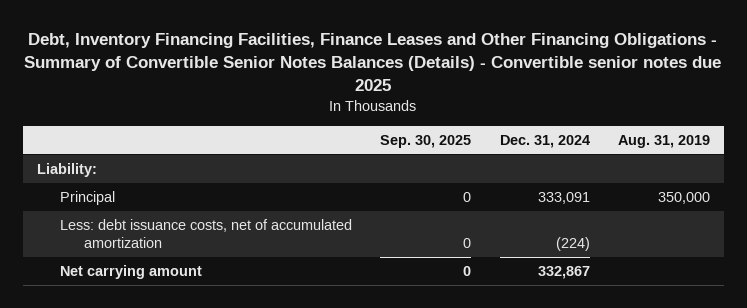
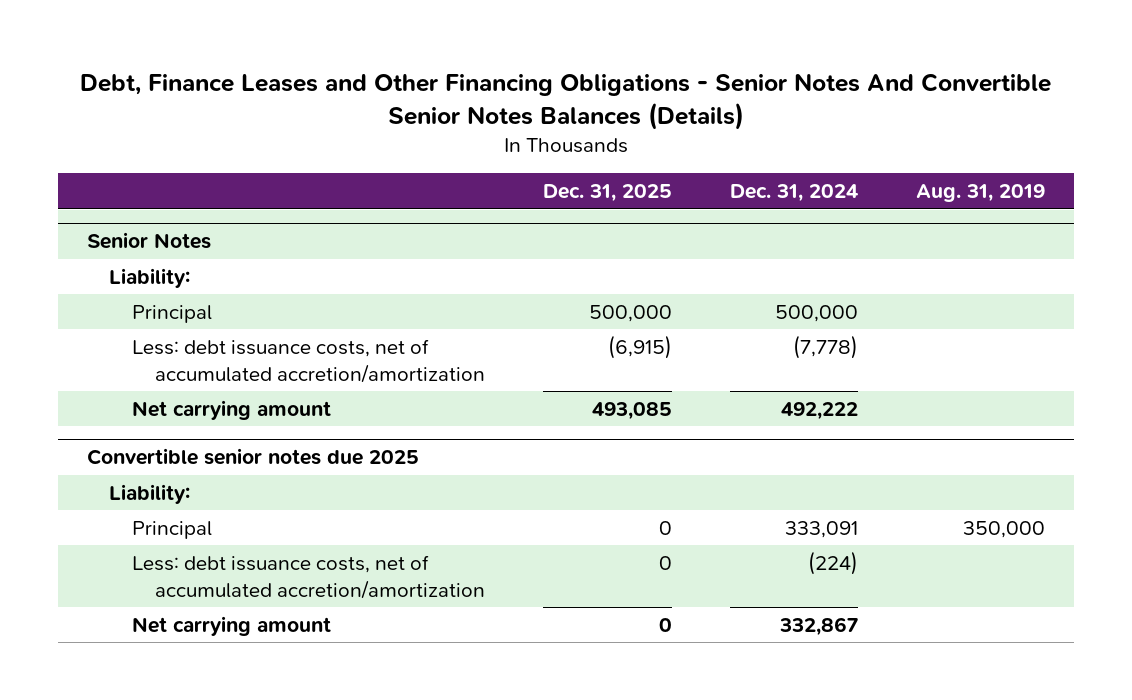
- Debt, Inventory Financing Facilities, Finance Leases and Other Financing Obligations - Summary of Convertible Senior Notes Balances (Details) - Convertible senior notes due 2025
+ Debt, Finance Leases and Other Financing Obligations - Senior Notes And Convertible Senior Notes Balances (Details)
- | Sep. 30, 2025 | Dec. 31, 2024 | Aug. 31, 2019
+ | Dec. 31, 2025 | Dec. 31, 2024 | Aug. 31, 2019
+ Senior Notes
+ Principal | 500,000 | 500,000 |
+ Less: debt issuance costs, net of accumulated accretion/amortization | (6,915) | (7,778) |
+ Net carrying amount | 493,085 | 492,222 |
+ Convertible senior notes due 2025
+ Liability:
- Less: debt issuance costs, net of accumulated amortization | 0 | (224) |
+ Less: debt issuance costs, net of accumulated accretion/amortization | 0 | (224) |

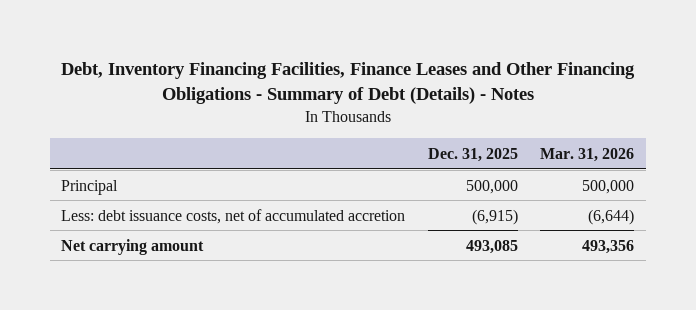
- Debt, Finance Leases and Other Financing Obligations - Senior Notes And Convertible Senior Notes Balances (Details)
+ Debt, Inventory Financing Facilities, Finance Leases and Other Financing Obligations - Summary of Debt (Details) - Notes
- | Dec. 31, 2025 | Dec. 31, 2024 | Aug. 31, 2019
+ | Dec. 31, 2025 | Mar. 31, 2026
- Senior Notes
- Liability:
- Less: debt issuance costs, net of accumulated accretion/amortization | (6,915) | (7,778) |
+ Less: debt issuance costs, net of accumulated accretion | (6,915) | (6,644)
- Convertible senior notes due 2025
- Liability:
- Principal | 0 | 333,091 | 350,000
- Less: debt issuance costs, net of accumulated accretion/amortization | 0 | (224) |
- Net carrying amount | 0 | 332,867 |

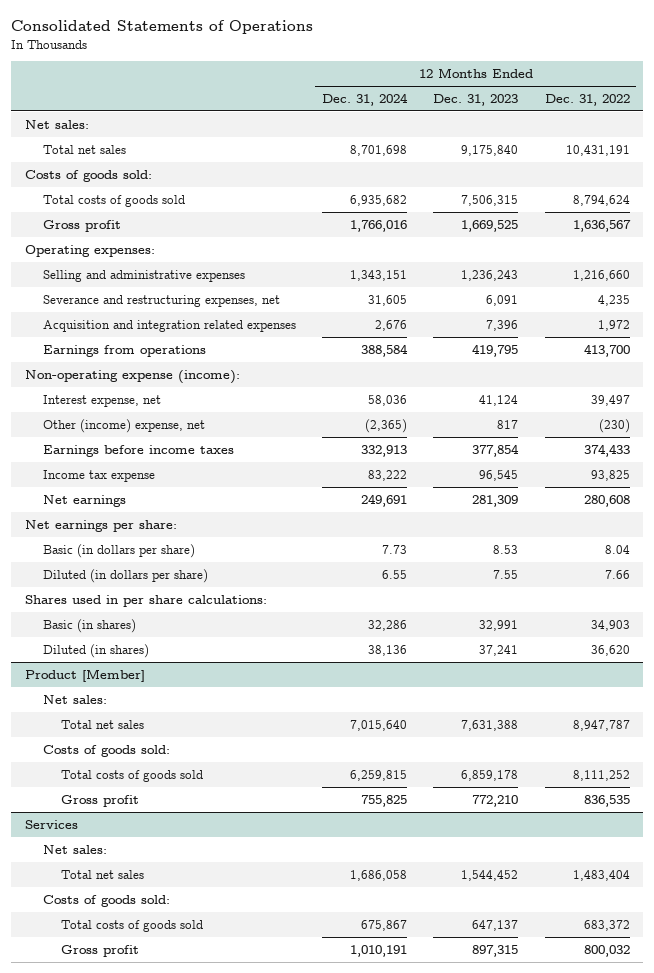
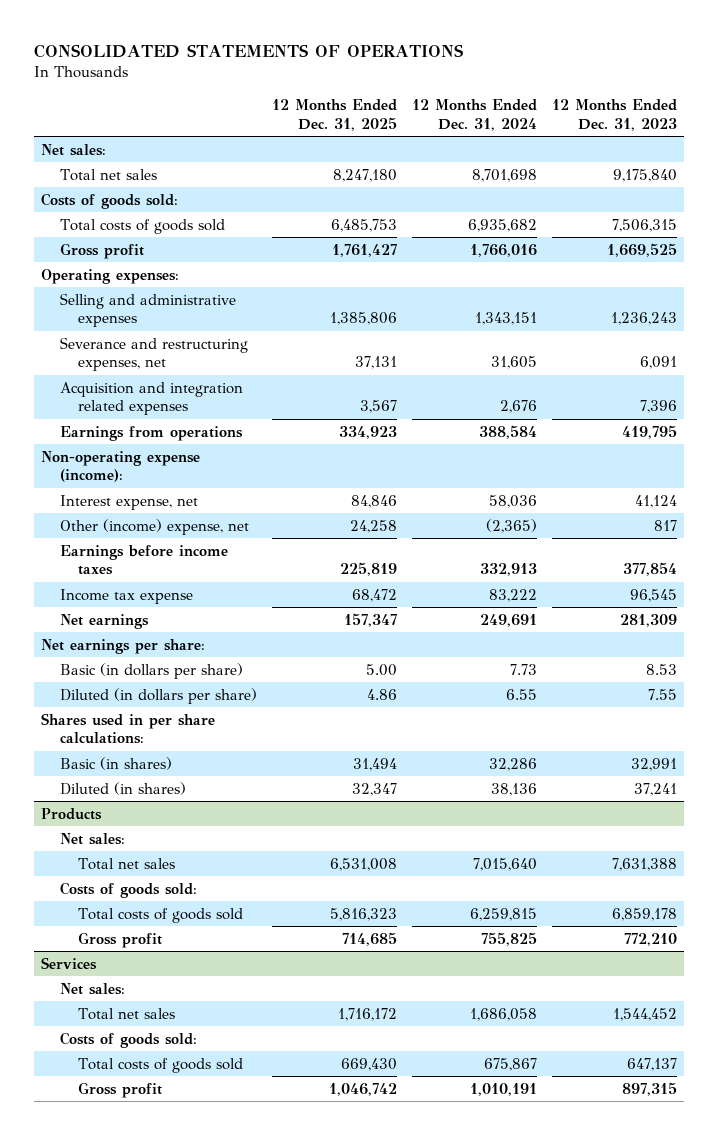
- Consolidated Statements of Operations
+ CONSOLIDATED STATEMENTS OF OPERATIONS
- | 12 Months Ended Dec. 31, 2024 | 12 Months Ended Dec. 31, 2023 | 12 Months Ended Dec. 31, 2022
+ | 12 Months Ended Dec. 31, 2025 | 12 Months Ended Dec. 31, 2024 | 12 Months Ended Dec. 31, 2023
- Product [Member]
+ Products

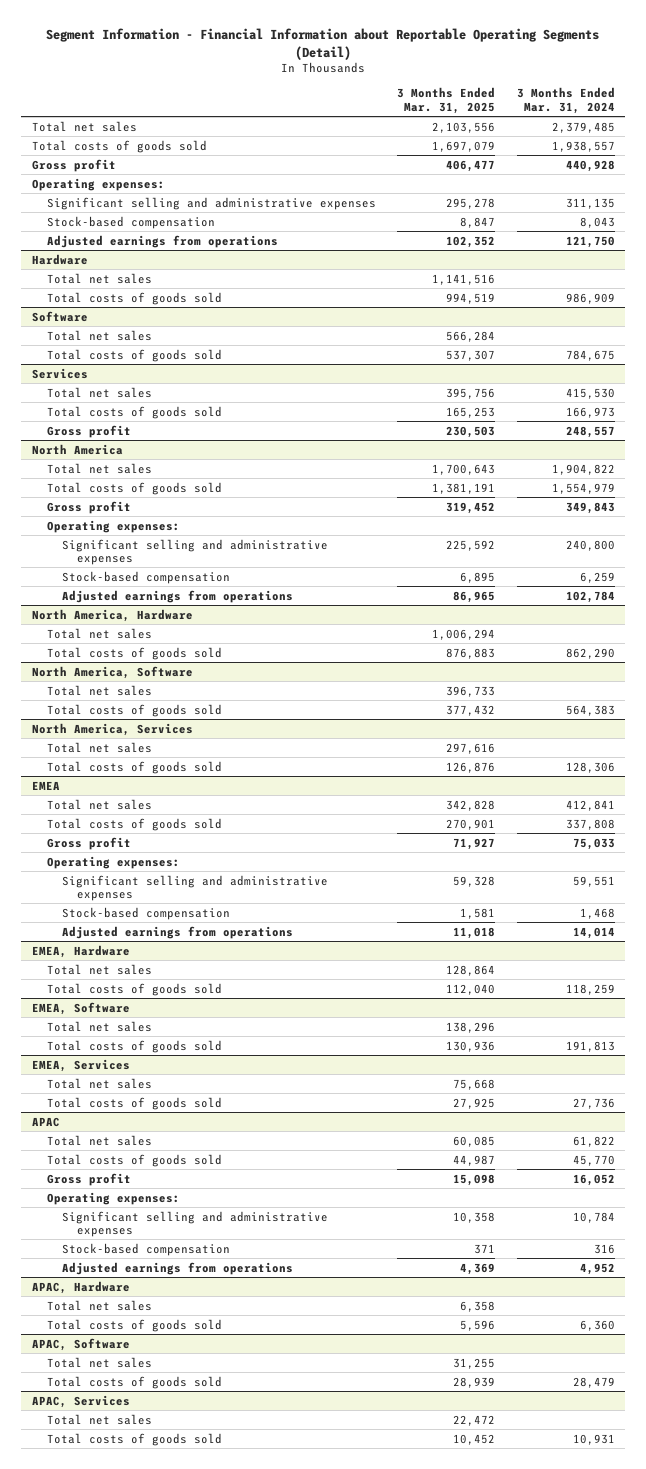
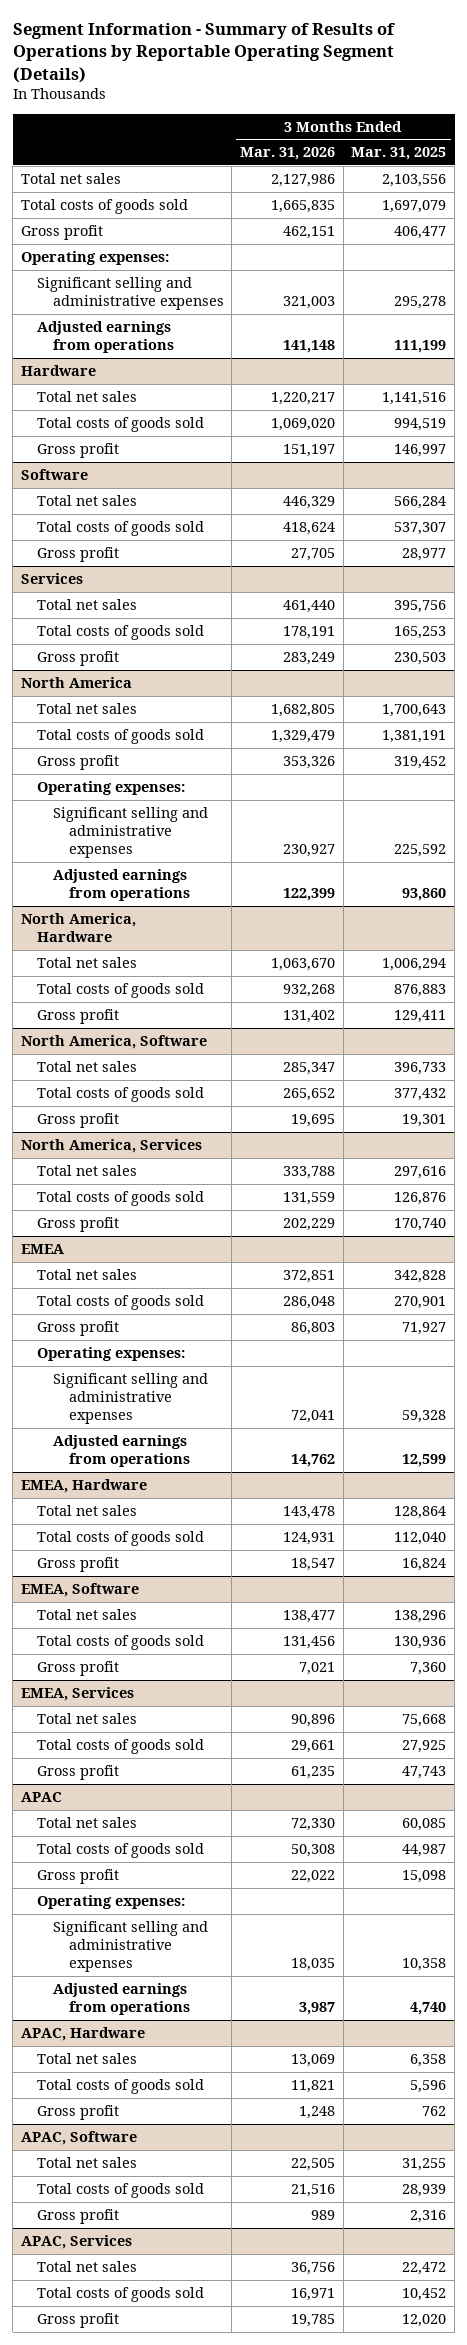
- Segment Information - Financial Information about Reportable Operating Segments (Detail)
+ Segment Information - Summary of Results of Operations by Reportable Operating Segment (Details)
- | 3 Months Ended Mar. 31, 2025 | 3 Months Ended Mar. 31, 2024
+ | 3 Months Ended Mar. 31, 2026 | 3 Months Ended Mar. 31, 2025
- Stock-based compensation | 8,847 | 8,043
- Adjusted earnings from operations | 102,352 | 121,750
+ Adjusted earnings from operations | 141,148 | 111,199
@ Hardware
+ Gross profit | 151,197 | 146,997
@ Software
+ Gross profit | 27,705 | 28,977
@ North America
- Stock-based compensation | 6,895 | 6,259
- Adjusted earnings from operations | 86,965 | 102,784
+ Adjusted earnings from operations | 122,399 | 93,860
@ North America, Hardware
+ Gross profit | 131,402 | 129,411
@ North America, Software
+ Gross profit | 19,695 | 19,301
@ North America, Services
+ Gross profit | 202,229 | 170,740
@ EMEA
- Stock-based compensation | 1,581 | 1,468
- Adjusted earnings from operations | 11,018 | 14,014
+ Adjusted earnings from operations | 14,762 | 12,599
@ EMEA, Hardware
+ Gross profit | 18,547 | 16,824
@ EMEA, Software
+ Gross profit | 7,021 | 7,360
@ EMEA, Services
+ Gross profit | 61,235 | 47,743
@ APAC
- Stock-based compensation | 371 | 316
- Adjusted earnings from operations | 4,369 | 4,952
+ Adjusted earnings from operations | 3,987 | 4,740
@ APAC, Hardware
+ Gross profit | 1,248 | 762
@ APAC, Software
+ Gross profit | 989 | 2,316
@ APAC, Services
+ Gross profit | 19,785 | 12,020

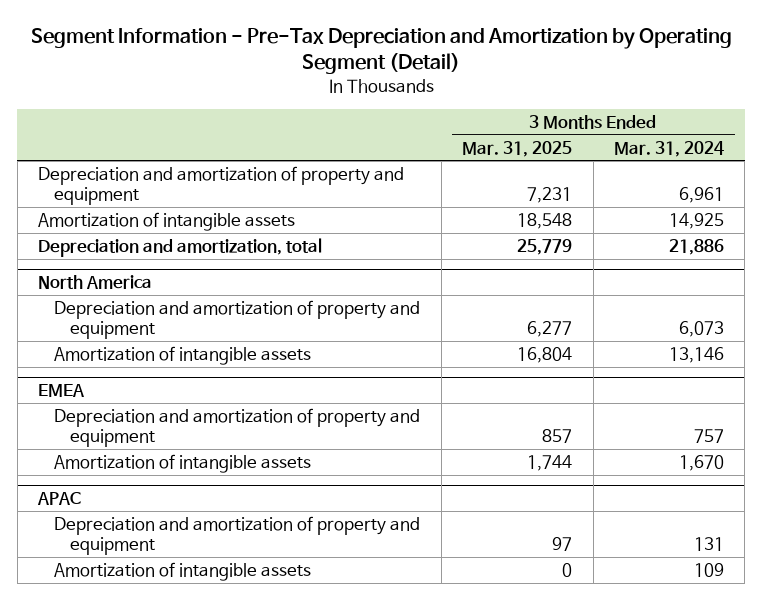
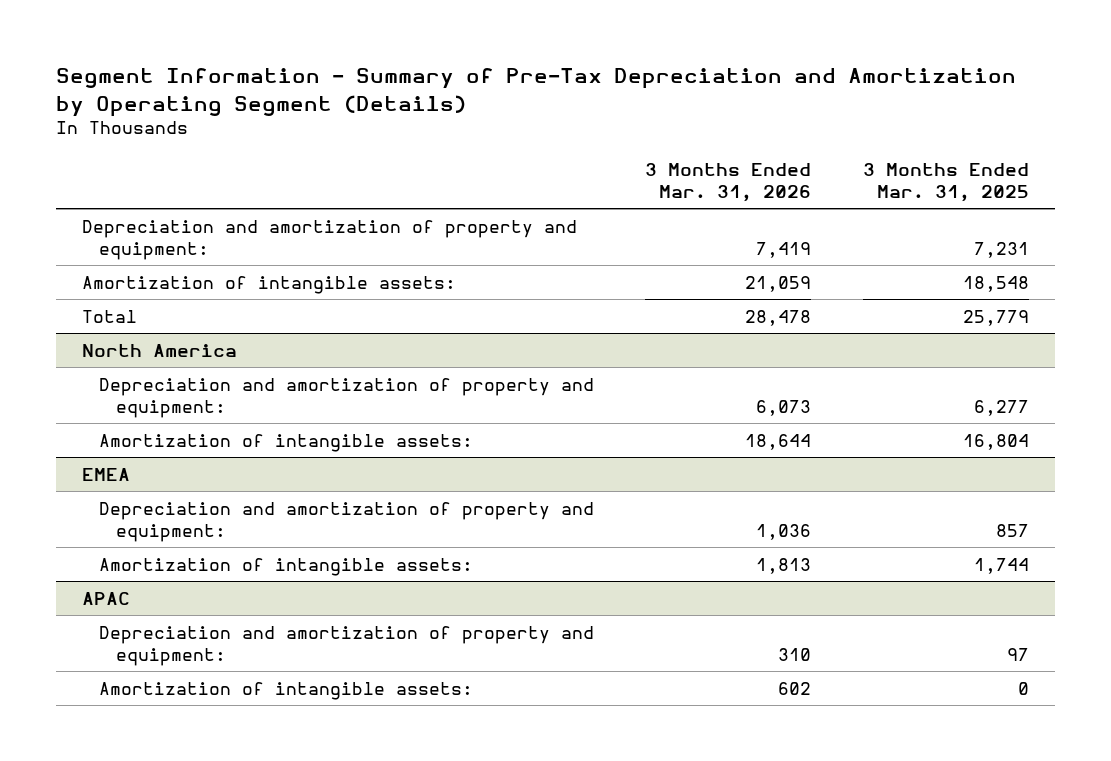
- Segment Information - Pre-Tax Depreciation and Amortization by Operating Segment (Detail)
+ Segment Information - Summary of Pre-Tax Depreciation and Amortization by Operating Segment (Details)
- | 3 Months Ended Mar. 31, 2025 | 3 Months Ended Mar. 31, 2024
+ | 3 Months Ended Mar. 31, 2026 | 3 Months Ended Mar. 31, 2025
- Depreciation and amortization of property and equipment | 7,231 | 6,961
- Amortization of intangible assets | 18,548 | 14,925
- Depreciation and amortization, total | 25,779 | 21,886
+ Depreciation and amortization of property and equipment: | 7,419 | 7,231
+ Amortization of intangible assets: | 21,059 | 18,548
+ Total | 28,478 | 25,779
@ North America
- Depreciation and amortization of property and equipment | 6,277 | 6,073
- Amortization of intangible assets | 16,804 | 13,146
+ Depreciation and amortization of property and equipment: | 6,073 | 6,277
+ Amortization of intangible assets: | 18,644 | 16,804
@ EMEA
- Depreciation and amortization of property and equipment | 857 | 757
- Amortization of intangible assets | 1,744 | 1,670
+ Depreciation and amortization of property and equipment: | 1,036 | 857
+ Amortization of intangible assets: | 1,813 | 1,744
@ APAC
- Depreciation and amortization of property and equipment | 97 | 131
- Amortization of intangible assets | 0 | 109
+ Depreciation and amortization of property and equipment: | 310 | 97
+ Amortization of intangible assets: | 602 | 0

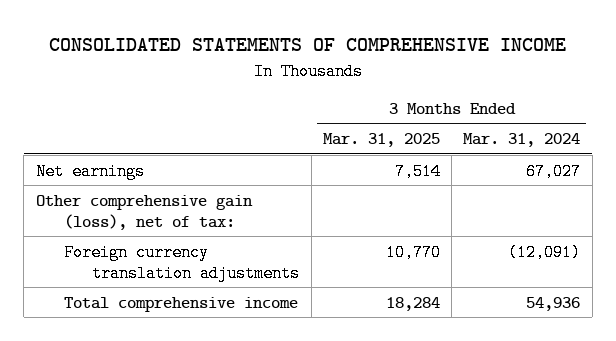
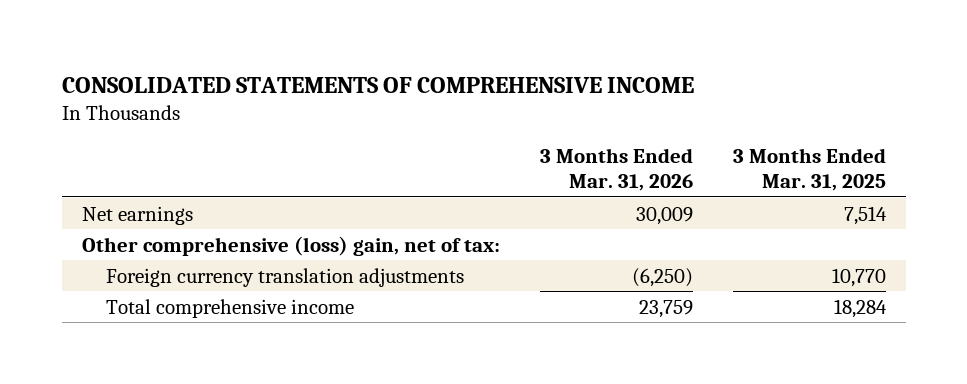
- | 3 Months Ended Mar. 31, 2025 | 3 Months Ended Mar. 31, 2024
+ | 3 Months Ended Mar. 31, 2026 | 3 Months Ended Mar. 31, 2025
- Other comprehensive gain (loss), net of tax:
+ Other comprehensive (loss) gain, net of tax:

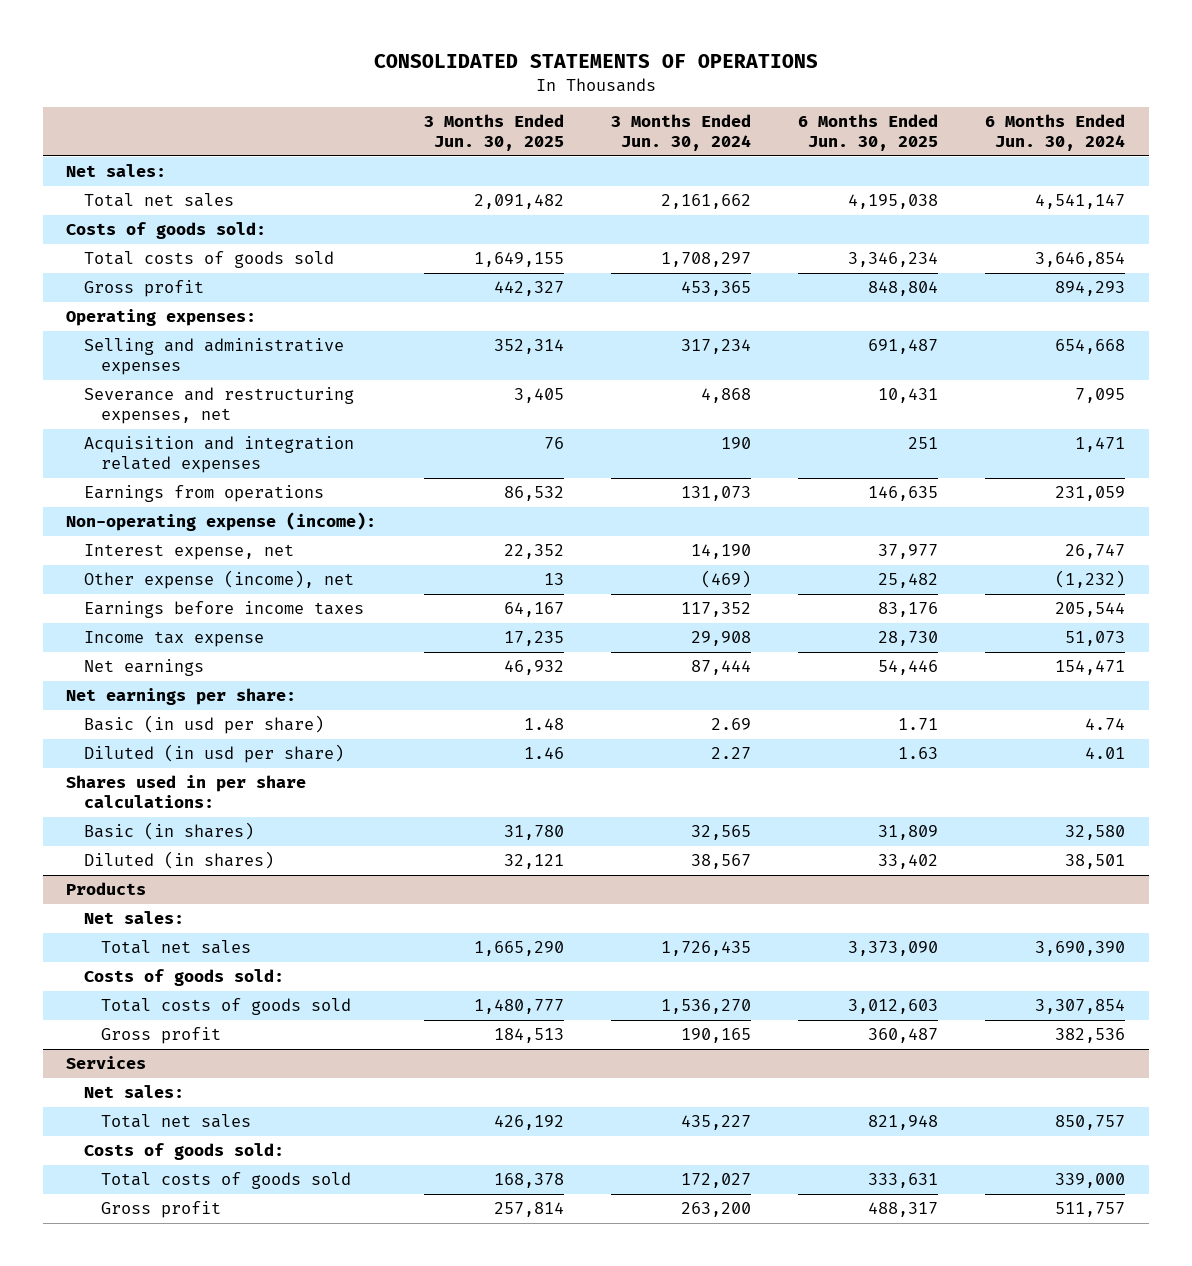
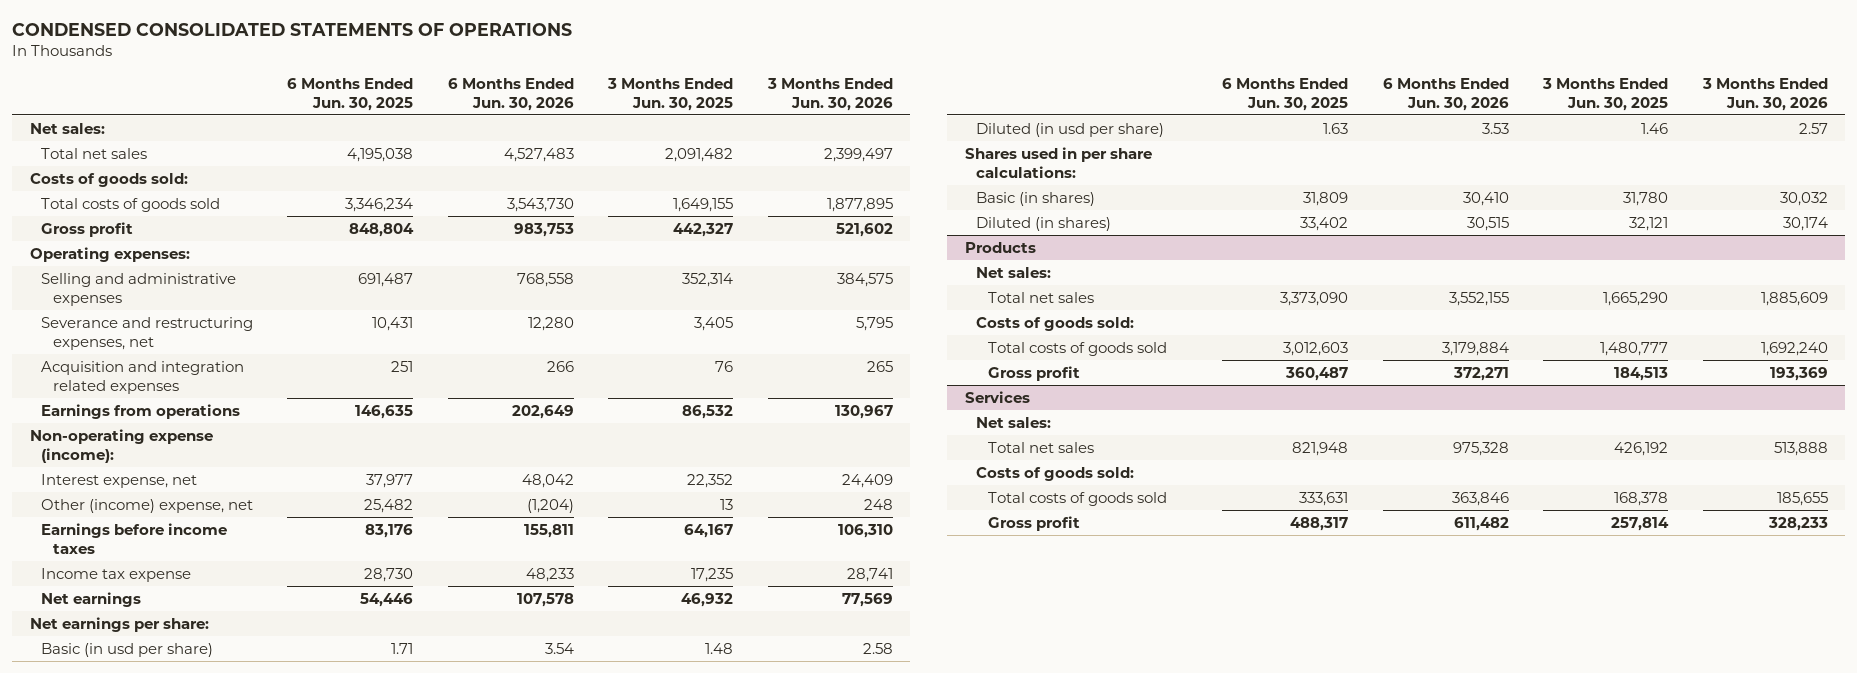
- CONSOLIDATED STATEMENTS OF OPERATIONS
+ CONDENSED CONSOLIDATED STATEMENTS OF OPERATIONS
- | 3 Months Ended Jun. 30, 2025 | 3 Months Ended Jun. 30, 2024 | 6 Months Ended Jun. 30, 2025 | 6 Months Ended Jun. 30, 2024
+ | 6 Months Ended Jun. 30, 2025 | 6 Months Ended Jun. 30, 2026 | 3 Months Ended Jun. 30, 2025 | 3 Months Ended Jun. 30, 2026
- Other expense (income), net | 13 | (469) | 25,482 | (1,232)
+ Other (income) expense, net | 25,482 | (1,204) | 13 | 248

